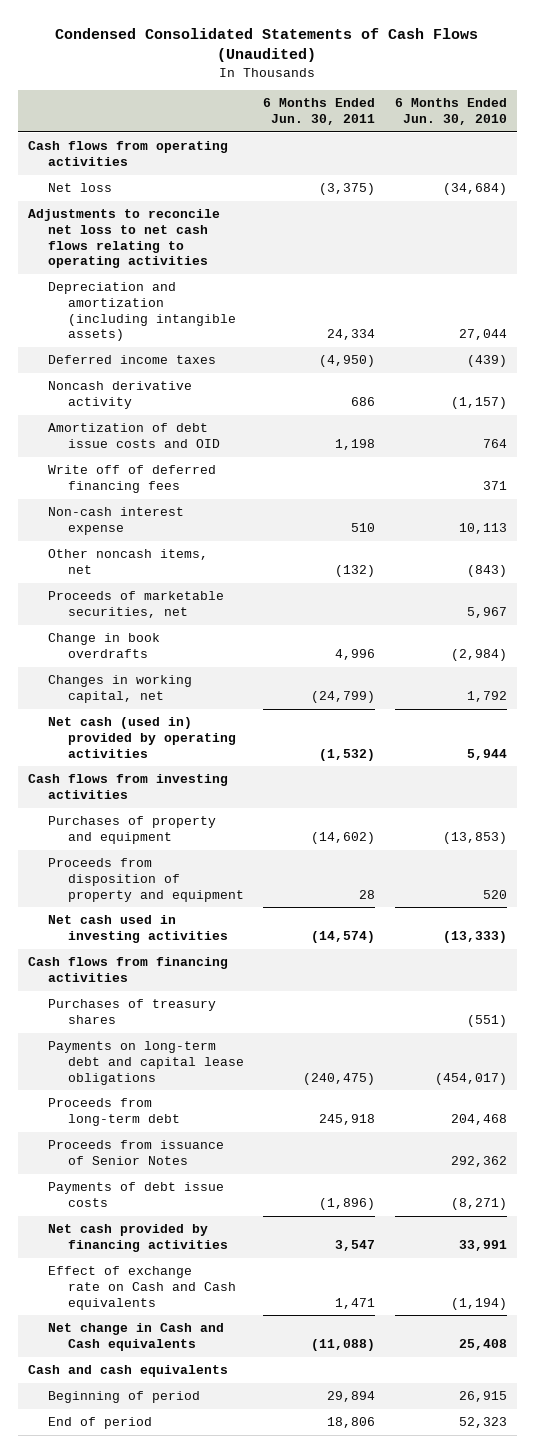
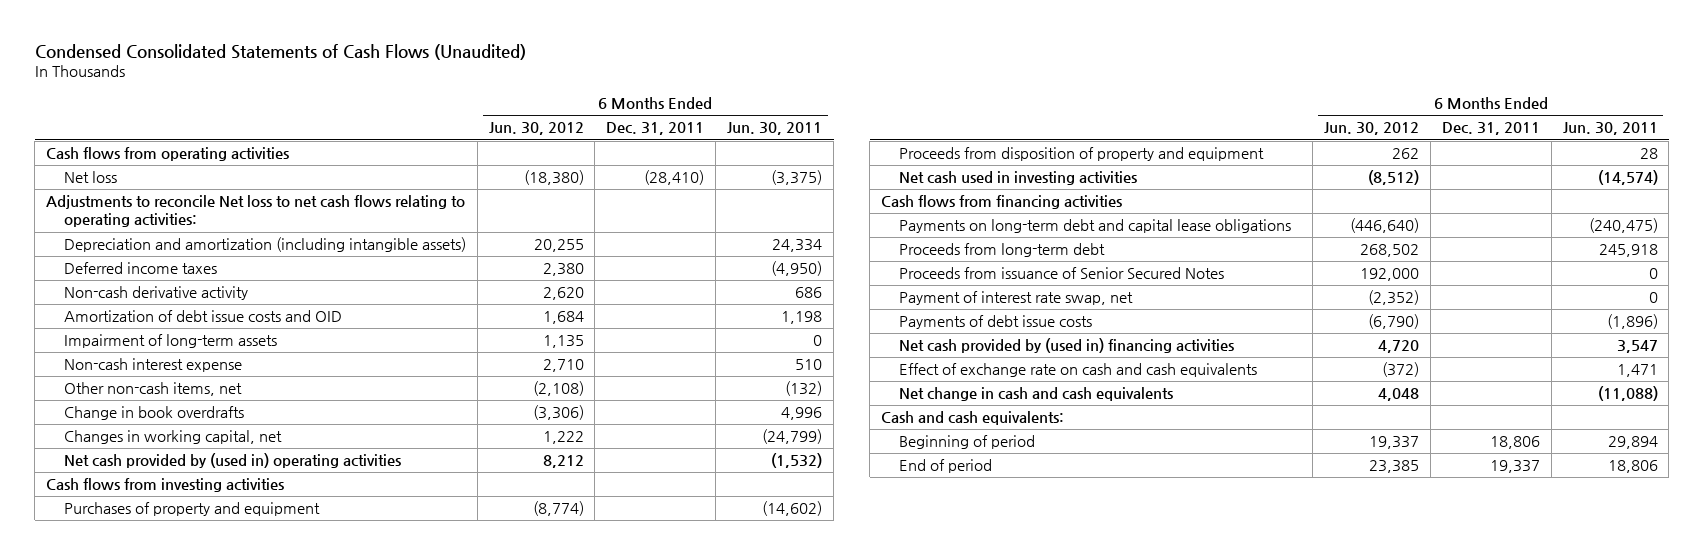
- | 6 Months Ended Jun. 30, 2011 | 6 Months Ended Jun. 30, 2010
+ | 6 Months Ended Jun. 30, 2012 | 6 Months Ended Dec. 31, 2011 | 6 Months Ended Jun. 30, 2011
- Adjustments to reconcile net loss to net cash flows relating to operating activities
+ Adjustments to reconcile Net loss to net cash flows relating to operating activities:
- Noncash derivative activity | 686 | (1,157)
+ Non-cash derivative activity | 2,620 | | 686
- Write off of deferred financing fees | | 371
+ Impairment of long-term assets | 1,135 | | 0
- Other noncash items, net | (132) | (843)
- Proceeds of marketable securities, net | | 5,967
+ Other non-cash items, net | (2,108) | | (132)
- Net cash (used in) provided by operating activities | (1,532) | 5,944
+ Net cash provided by (used in) operating activities | 8,212 | | (1,532)
- Purchases of treasury shares | | (551)
- Proceeds from issuance of Senior Notes | | 292,362
+ Proceeds from issuance of Senior Secured Notes | 192,000 | | 0
+ Payment of interest rate swap, net | (2,352) | | 0
- Net cash provided by financing activities | 3,547 | 33,991
- Effect of exchange rate on Cash and Cash equivalents | 1,471 | (1,194)
- Net change in Cash and Cash equivalents | (11,088) | 25,408
- Cash and cash equivalents
+ Net cash provided by (used in) financing activities | 4,720 | | 3,547
+ Effect of exchange rate on cash and cash equivalents | (372) | | 1,471
+ Net change in cash and cash equivalents | 4,048 | | (11,088)
+ Cash and cash equivalents:

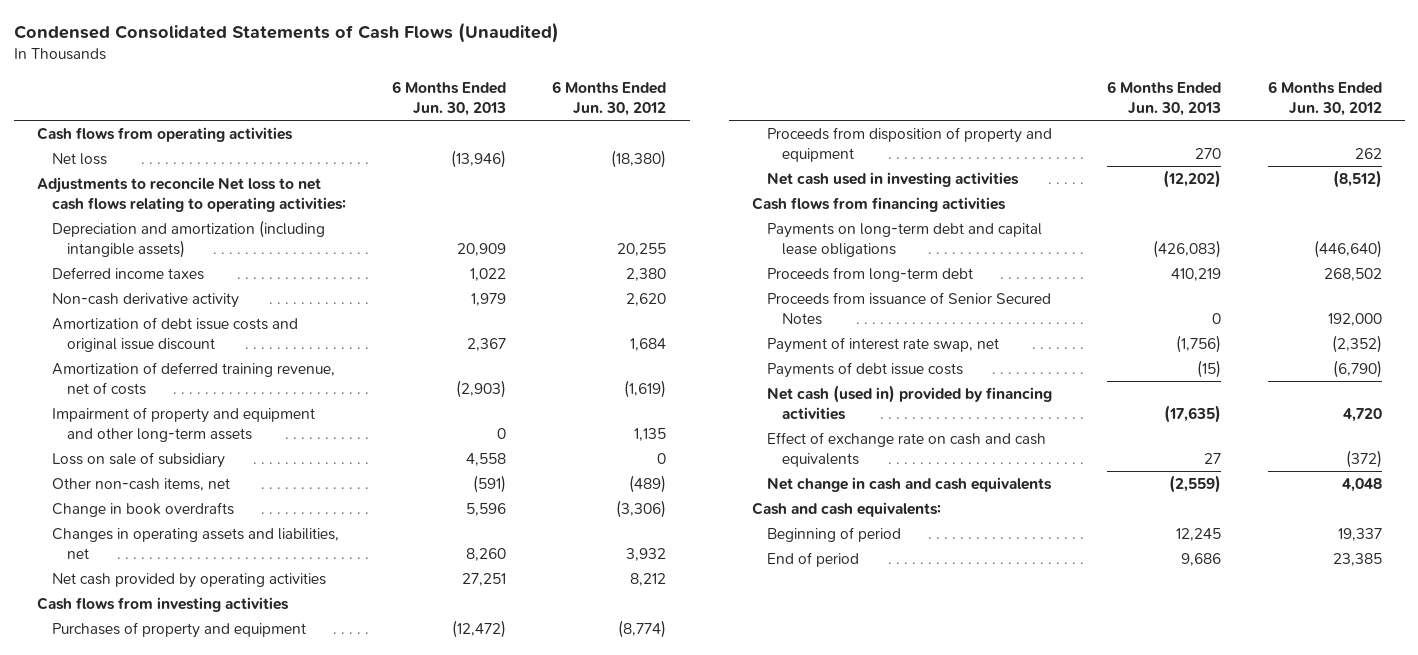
- | 6 Months Ended Jun. 30, 2012 | 6 Months Ended Dec. 31, 2011 | 6 Months Ended Jun. 30, 2011
+ | 6 Months Ended Jun. 30, 2013 | 6 Months Ended Jun. 30, 2012
- Amortization of debt issue costs and OID | 1,684 | | 1,198
- Impairment of long-term assets | 1,135 | | 0
- Non-cash interest expense | 2,710 | | 510
- Other non-cash items, net | (2,108) | | (132)
+ Amortization of debt issue costs and original issue discount | 2,367 | 1,684
+ Amortization of deferred training revenue, net of costs | (2,903) | (1,619)
+ Impairment of property and equipment and other long-term assets | 0 | 1,135
+ Loss on sale of subsidiary | 4,558 | 0
+ Other non-cash items, net | (591) | (489)
- Changes in working capital, net | 1,222 | | (24,799)
- Net cash provided by (used in) operating activities | 8,212 | | (1,532)
+ Changes in operating assets and liabilities, net | 8,260 | 3,932
+ Net cash provided by operating activities | 27,251 | 8,212
- Net cash provided by (used in) financing activities | 4,720 | | 3,547
+ Net cash (used in) provided by financing activities | (17,635) | 4,720

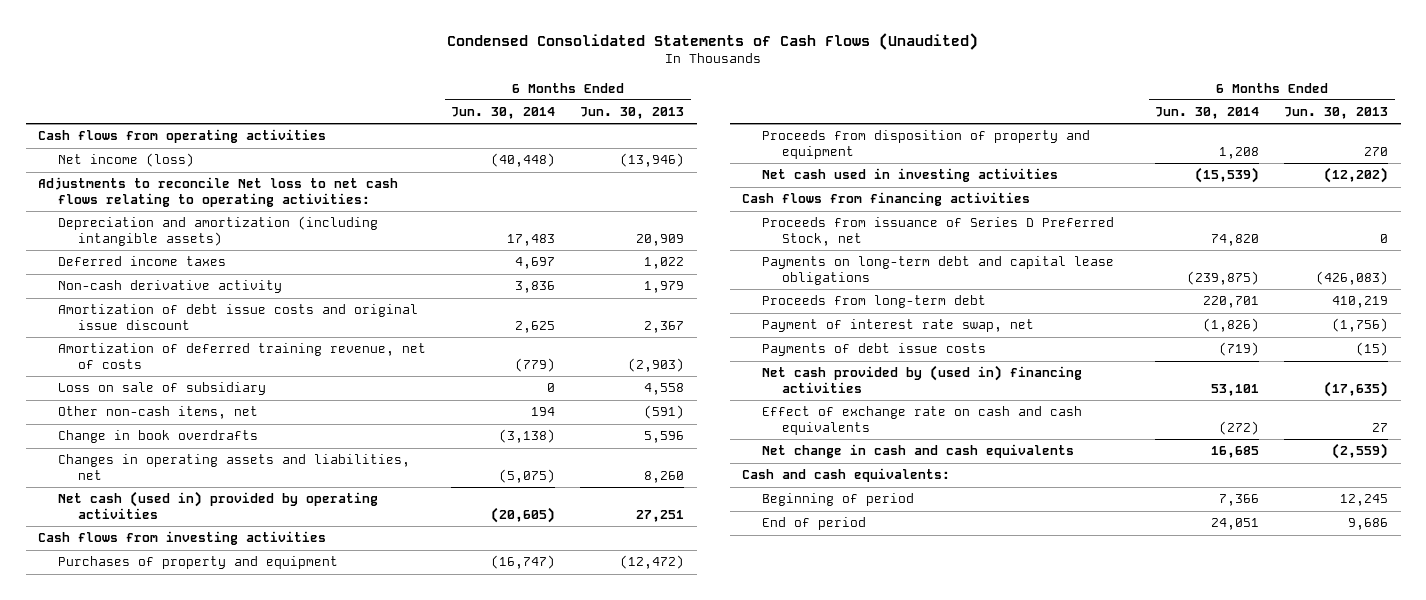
- | 6 Months Ended Jun. 30, 2013 | 6 Months Ended Jun. 30, 2012
+ | 6 Months Ended Jun. 30, 2014 | 6 Months Ended Jun. 30, 2013
- Net loss | (13,946) | (18,380)
+ Net income (loss) | (40,448) | (13,946)
- Impairment of property and equipment and other long-term assets | 0 | 1,135
- Net cash provided by operating activities | 27,251 | 8,212
+ Net cash (used in) provided by operating activities | (20,605) | 27,251
+ Proceeds from issuance of Series D Preferred Stock, net | 74,820 | 0
- Proceeds from issuance of Senior Secured Notes | 0 | 192,000
- Net cash (used in) provided by financing activities | (17,635) | 4,720
+ Net cash provided by (used in) financing activities | 53,101 | (17,635)

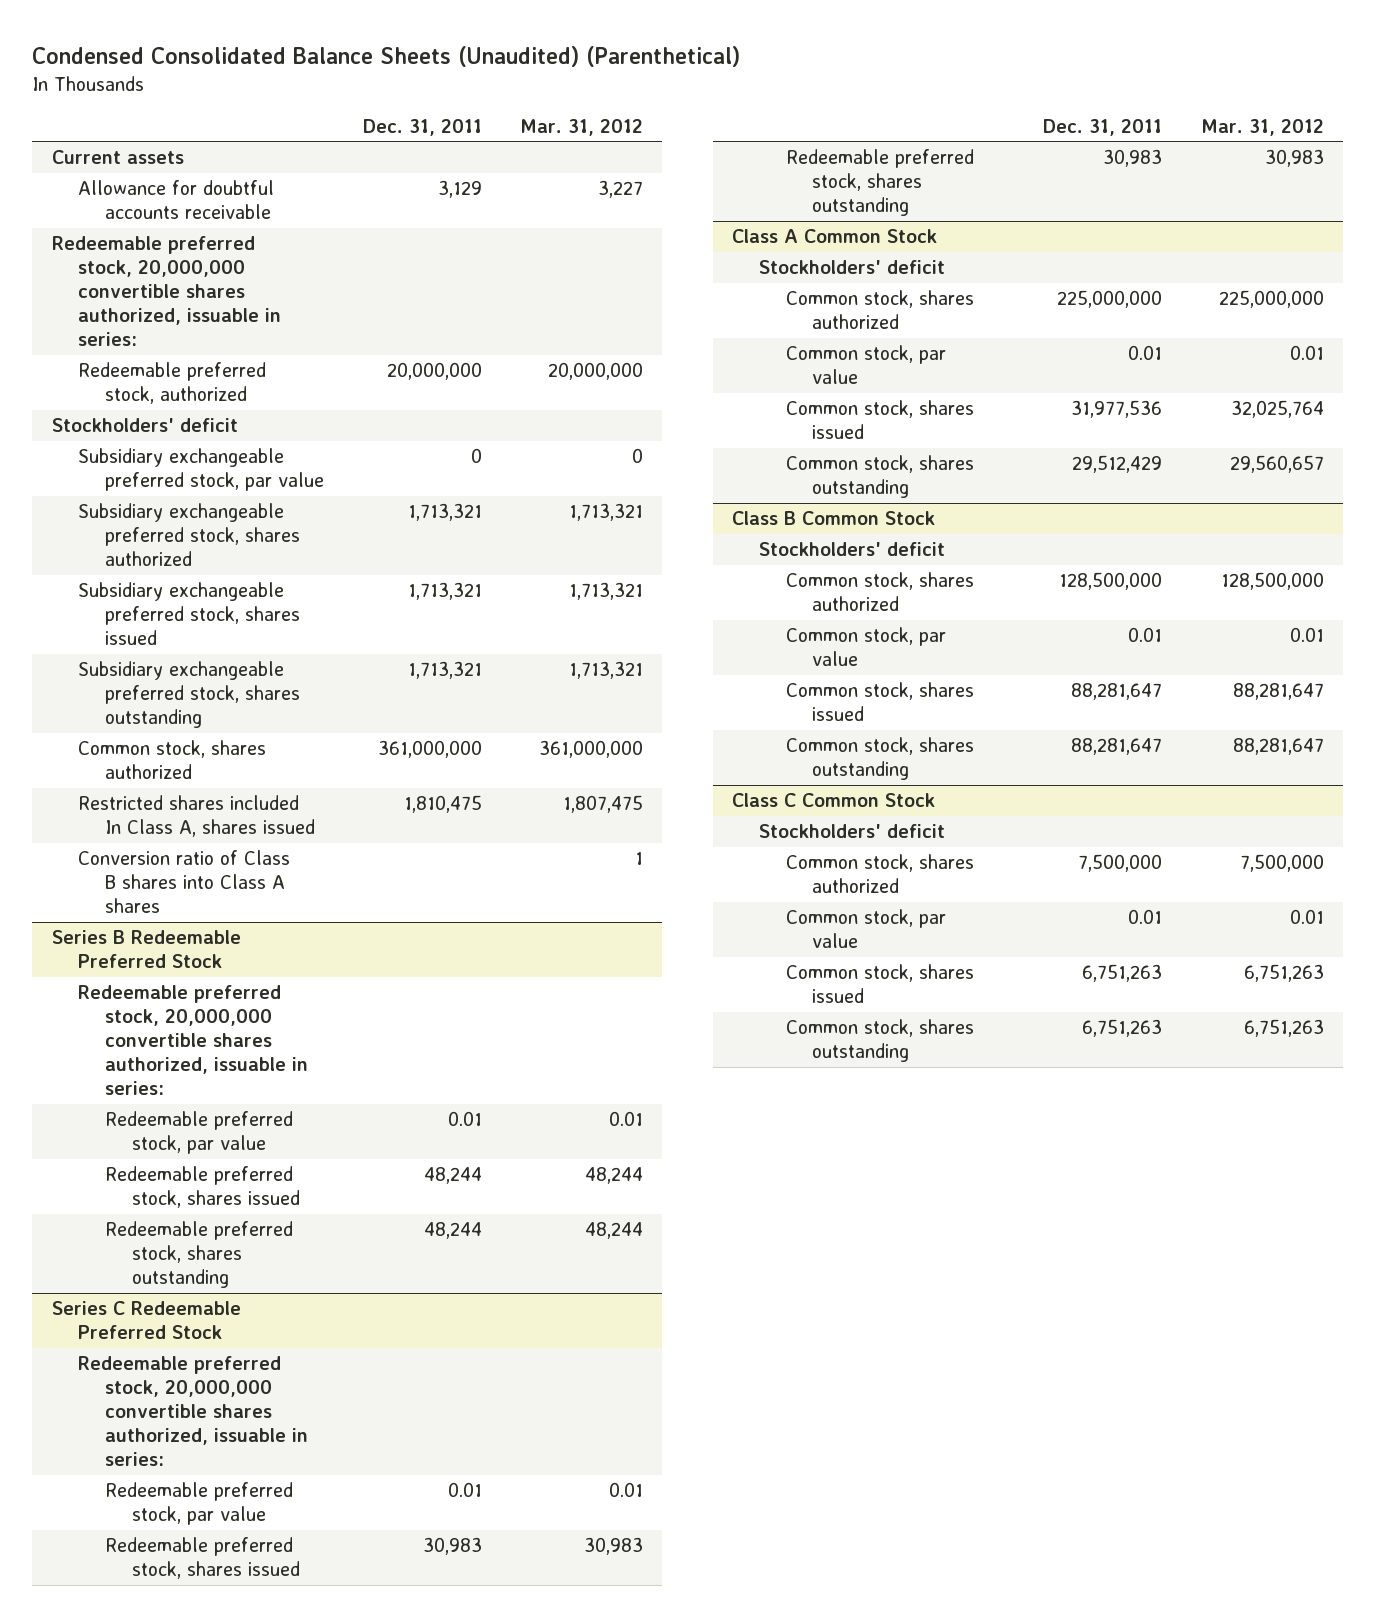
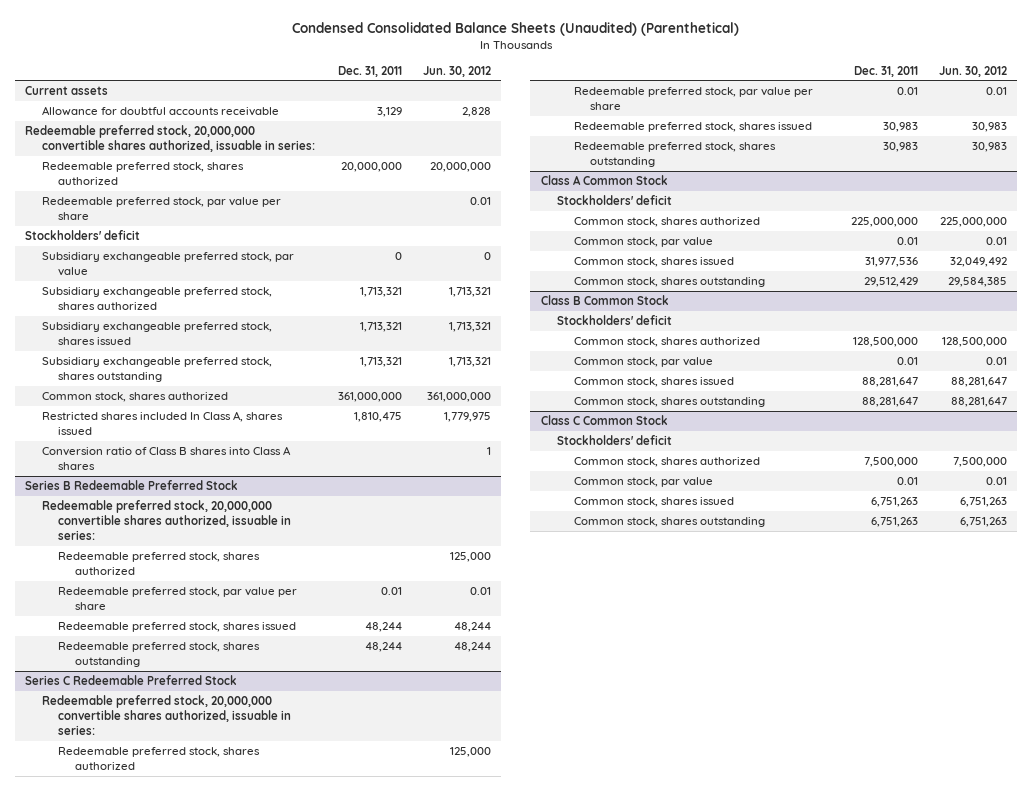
- | Dec. 31, 2011 | Mar. 31, 2012
+ | Dec. 31, 2011 | Jun. 30, 2012
- Redeemable preferred stock, authorized | 20,000,000 | 20,000,000
+ Redeemable preferred stock, shares authorized | 20,000,000 | 20,000,000
+ Redeemable preferred stock, par value per share | | 0.01
@ Series B Redeemable Preferred Stock
- Redeemable preferred stock, par value | 0.01 | 0.01
+ Redeemable preferred stock, shares authorized | | 125,000
+ Redeemable preferred stock, par value per share | 0.01 | 0.01
@ Series C Redeemable Preferred Stock
- Redeemable preferred stock, par value | 0.01 | 0.01
+ Redeemable preferred stock, shares authorized | | 125,000
+ Redeemable preferred stock, par value per share | 0.01 | 0.01

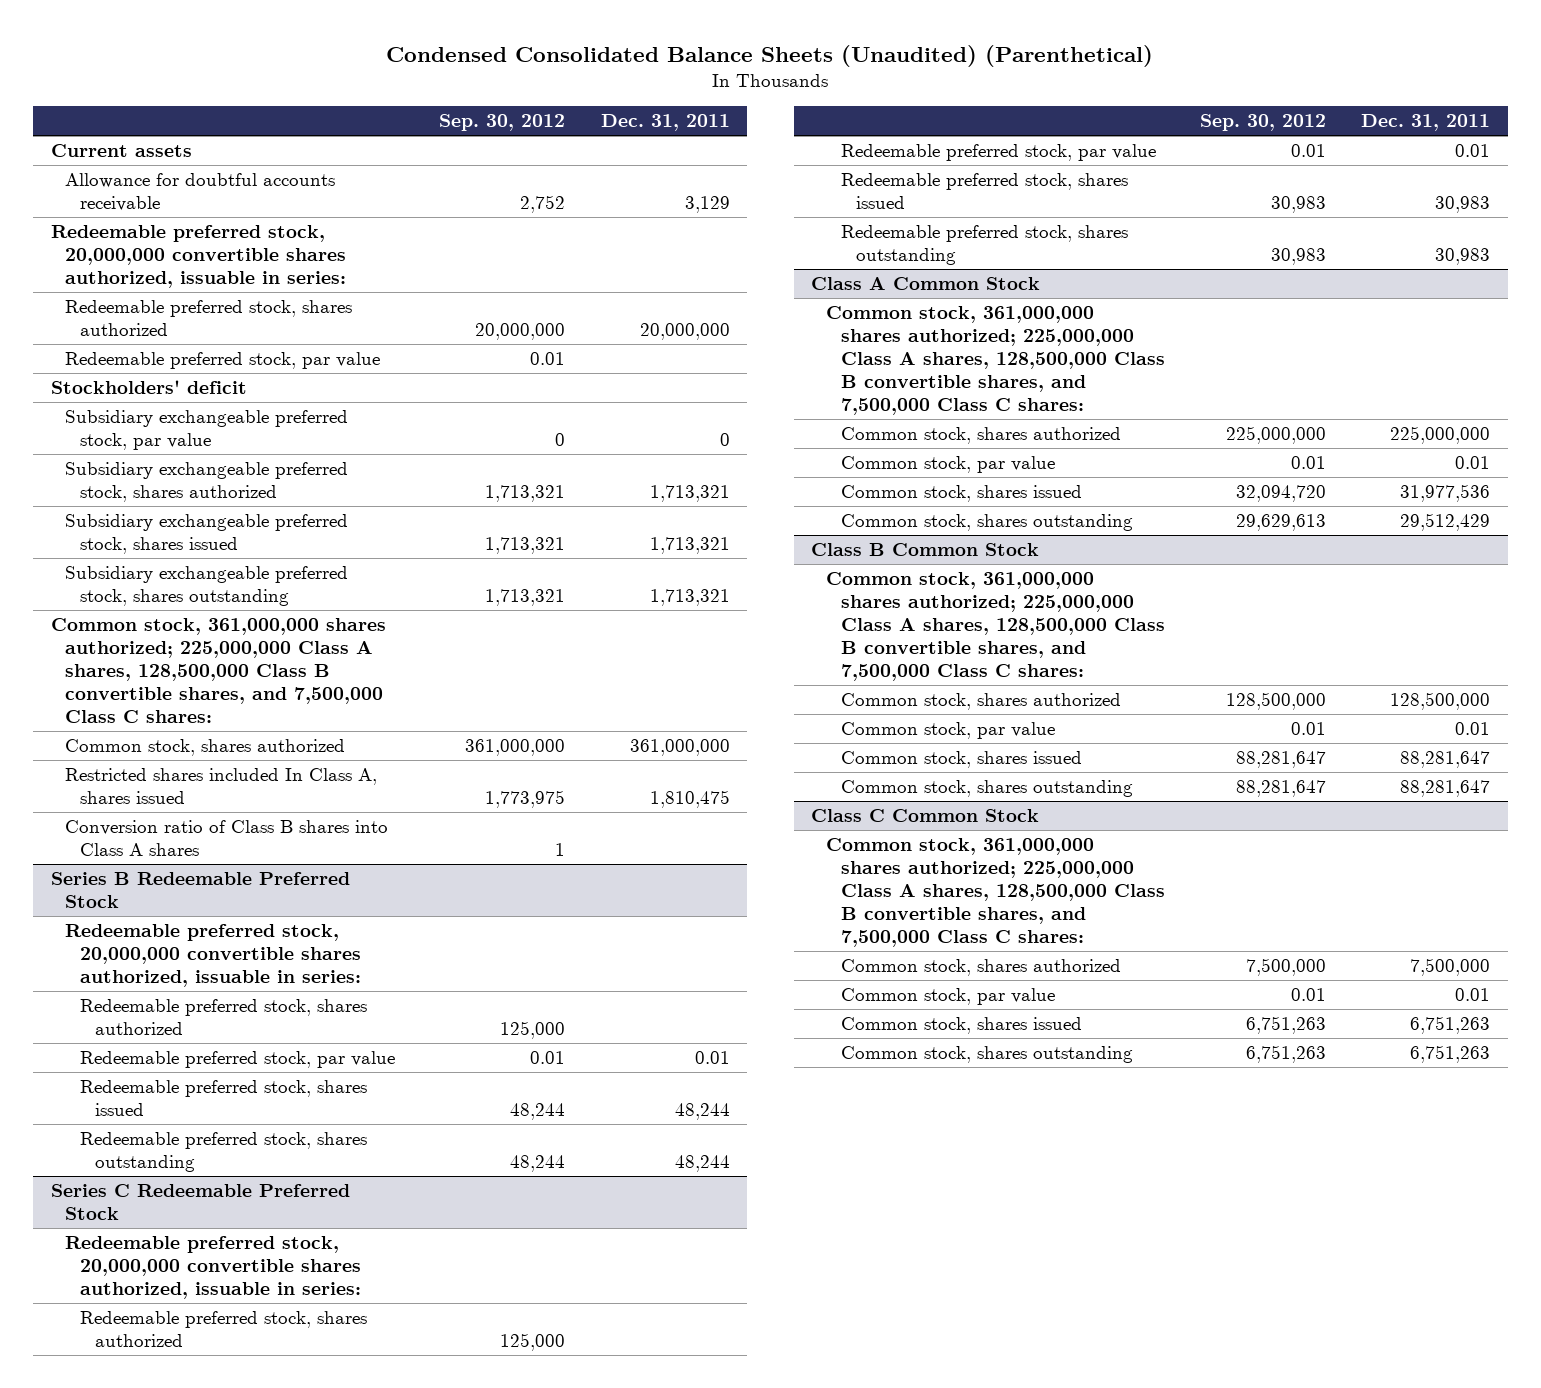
- | Dec. 31, 2011 | Jun. 30, 2012
+ | Sep. 30, 2012 | Dec. 31, 2011
- Redeemable preferred stock, par value per share | | 0.01
+ Redeemable preferred stock, par value | 0.01 |
+ Common stock, 361,000,000 shares authorized; 225,000,000 Class A shares, 128,500,000 Class B convertible shares, and 7,500,000 Class C shares:
@ Series B Redeemable Preferred Stock
- Redeemable preferred stock, par value per share | 0.01 | 0.01
+ Redeemable preferred stock, par value | 0.01 | 0.01
@ Series C Redeemable Preferred Stock
- Redeemable preferred stock, par value per share | 0.01 | 0.01
+ Redeemable preferred stock, par value | 0.01 | 0.01
@ Class A Common Stock
- Stockholders' deficit
+ Common stock, 361,000,000 shares authorized; 225,000,000 Class A shares, 128,500,000 Class B convertible shares, and 7,500,000 Class C shares:
@ Class B Common Stock
- Stockholders' deficit
+ Common stock, 361,000,000 shares authorized; 225,000,000 Class A shares, 128,500,000 Class B convertible shares, and 7,500,000 Class C shares:
@ Class C Common Stock
- Stockholders' deficit
+ Common stock, 361,000,000 shares authorized; 225,000,000 Class A shares, 128,500,000 Class B convertible shares, and 7,500,000 Class C shares:

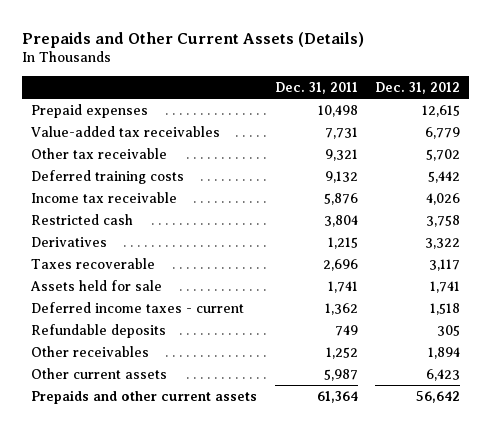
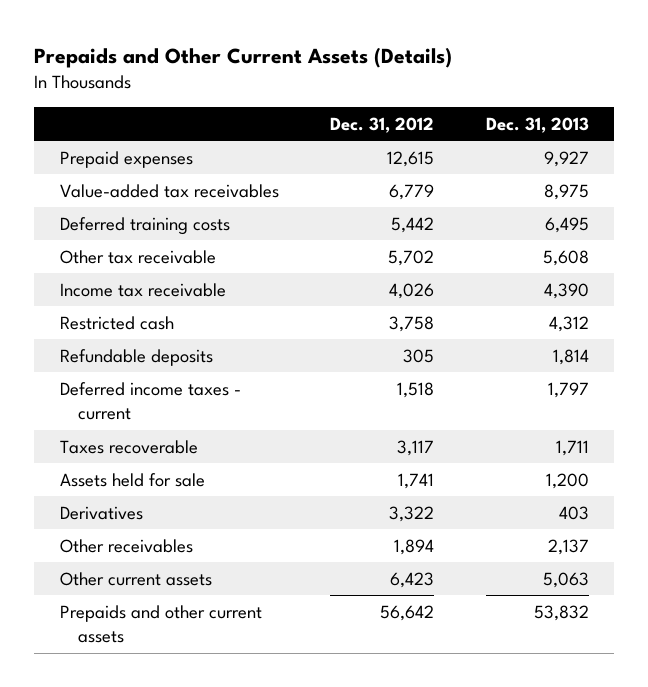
- | Dec. 31, 2011 | Dec. 31, 2012
+ | Dec. 31, 2012 | Dec. 31, 2013
moved down: Other tax receivable | 5,702 | 5,608
moved up: Refundable deposits | 305 | 1,814
moved up: Deferred income taxes - current | 1,518 | 1,797
moved down: Derivatives | 3,322 | 403

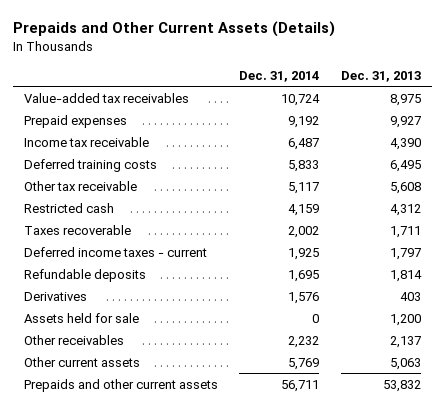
- | Dec. 31, 2012 | Dec. 31, 2013
+ | Dec. 31, 2014 | Dec. 31, 2013
moved down: Prepaid expenses | 9,192 | 9,927
moved up: Income tax receivable | 6,487 | 4,390
moved down: Deferred income taxes - current | 1,925 | 1,797
moved down: Refundable deposits | 1,695 | 1,814
moved down: Assets held for sale | 0 | 1,200

